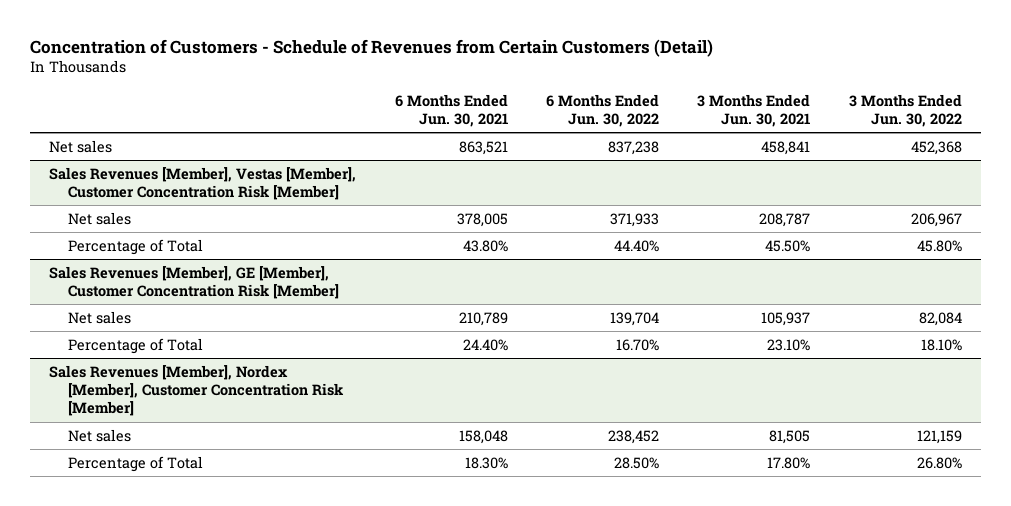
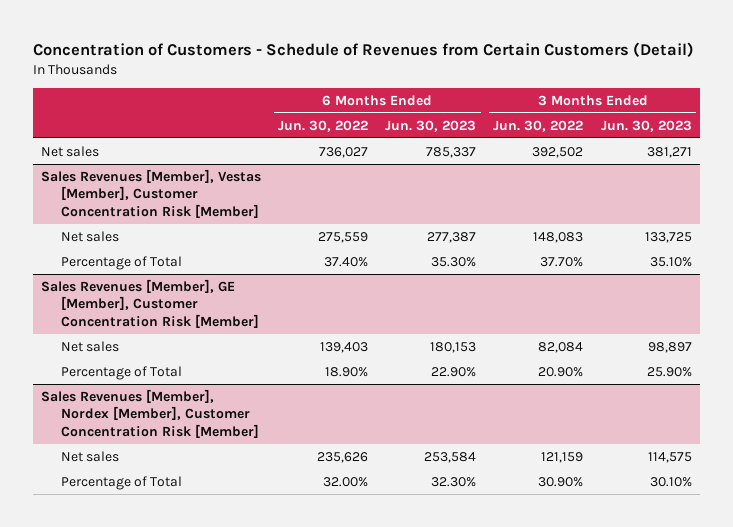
- | 6 Months Ended Jun. 30, 2021 | 6 Months Ended Jun. 30, 2022 | 3 Months Ended Jun. 30, 2021 | 3 Months Ended Jun. 30, 2022
+ | 6 Months Ended Jun. 30, 2022 | 6 Months Ended Jun. 30, 2023 | 3 Months Ended Jun. 30, 2022 | 3 Months Ended Jun. 30, 2023
- Net sales | 863,521 | 837,238 | 458,841 | 452,368
+ Net sales | 736,027 | 785,337 | 392,502 | 381,271
@ Sales Revenues [Member], Vestas [Member], Customer Concentration Risk [Member]
- Net sales | 378,005 | 371,933 | 208,787 | 206,967
- Percentage of Total | 43.80% | 44.40% | 45.50% | 45.80%
+ Net sales | 275,559 | 277,387 | 148,083 | 133,725
+ Percentage of Total | 37.40% | 35.30% | 37.70% | 35.10%
@ Sales Revenues [Member], GE [Member], Customer Concentration Risk [Member]
- Net sales | 210,789 | 139,704 | 105,937 | 82,084
- Percentage of Total | 24.40% | 16.70% | 23.10% | 18.10%
+ Net sales | 139,403 | 180,153 | 82,084 | 98,897
+ Percentage of Total | 18.90% | 22.90% | 20.90% | 25.90%
@ Sales Revenues [Member], Nordex [Member], Customer Concentration Risk [Member]
- Net sales | 158,048 | 238,452 | 81,505 | 121,159
- Percentage of Total | 18.30% | 28.50% | 17.80% | 26.80%
+ Net sales | 235,626 | 253,584 | 121,159 | 114,575
+ Percentage of Total | 32.00% | 32.30% | 30.90% | 30.10%

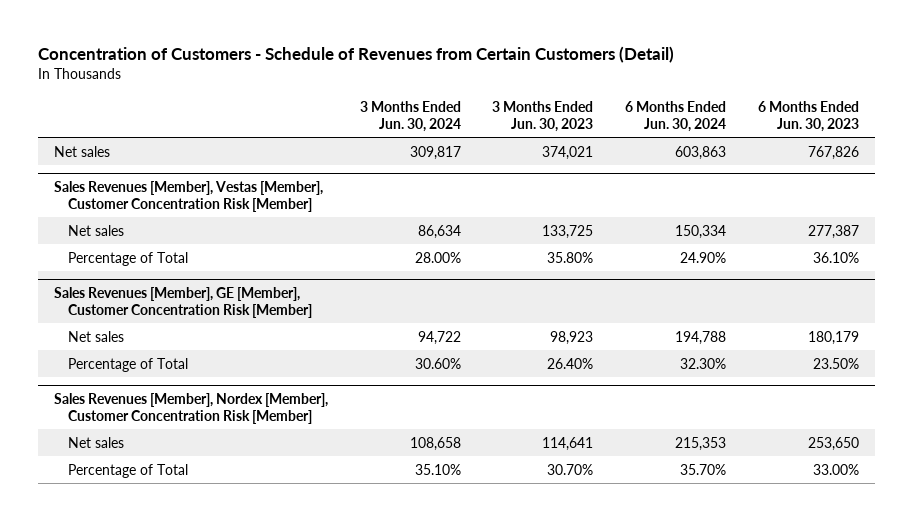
- | 6 Months Ended Jun. 30, 2022 | 6 Months Ended Jun. 30, 2023 | 3 Months Ended Jun. 30, 2022 | 3 Months Ended Jun. 30, 2023
+ | 3 Months Ended Jun. 30, 2024 | 3 Months Ended Jun. 30, 2023 | 6 Months Ended Jun. 30, 2024 | 6 Months Ended Jun. 30, 2023
- Net sales | 736,027 | 785,337 | 392,502 | 381,271
+ Net sales | 309,817 | 374,021 | 603,863 | 767,826
@ Sales Revenues [Member], Vestas [Member], Customer Concentration Risk [Member]
- Percentage of Total | 37.40% | 35.30% | 37.70% | 35.10%
+ Percentage of Total | 28.00% | 35.80% | 24.90% | 36.10%
@ Sales Revenues [Member], GE [Member], Customer Concentration Risk [Member]
- Net sales | 139,403 | 180,153 | 82,084 | 98,897
- Percentage of Total | 18.90% | 22.90% | 20.90% | 25.90%
+ Net sales | 94,722 | 98,923 | 194,788 | 180,179
+ Percentage of Total | 30.60% | 26.40% | 32.30% | 23.50%
@ Sales Revenues [Member], Nordex [Member], Customer Concentration Risk [Member]
- Net sales | 235,626 | 253,584 | 121,159 | 114,575
- Percentage of Total | 32.00% | 32.30% | 30.90% | 30.10%
+ Net sales | 108,658 | 114,641 | 215,353 | 253,650
+ Percentage of Total | 35.10% | 30.70% | 35.70% | 33.00%

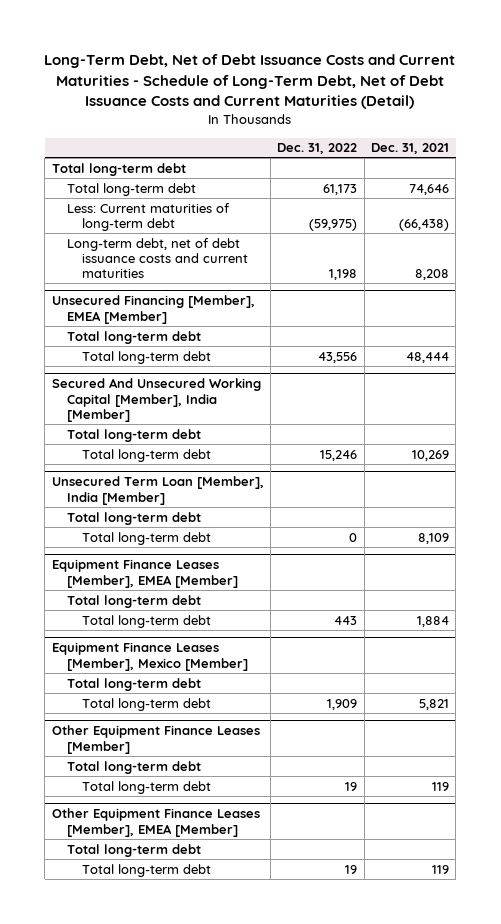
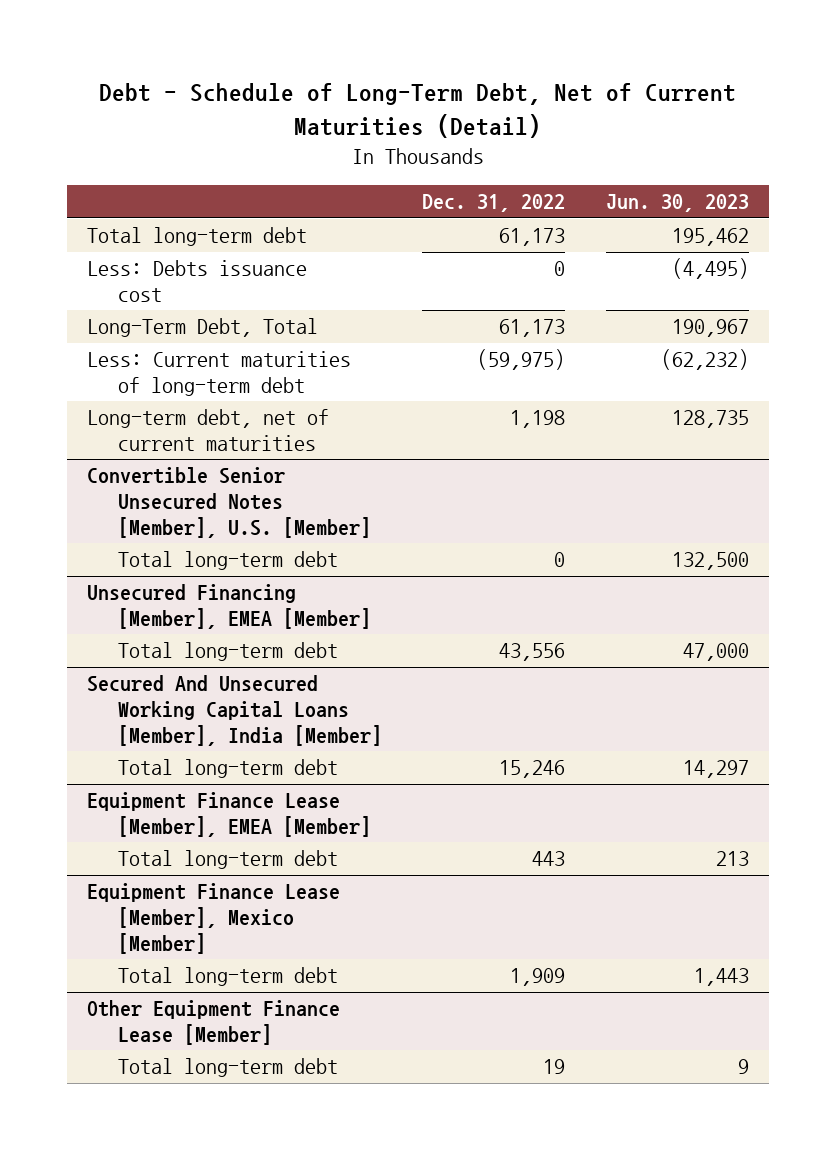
- Long-Term Debt, Net of Debt Issuance Costs and Current Maturities - Schedule of Long-Term Debt, Net of Debt Issuance Costs and Current Maturities (Detail)
+ Debt - Schedule of Long-Term Debt, Net of Current Maturities (Detail)
- | Dec. 31, 2022 | Dec. 31, 2021
+ | Dec. 31, 2022 | Jun. 30, 2023
- Total long-term debt
+ Less: Debts issuance cost | 0 | (4,495)
+ Long-Term Debt, Total | 61,173 | 190,967
- Long-term debt, net of debt issuance costs and current maturities | 1,198 | 8,208
+ Long-term debt, net of current maturities | 1,198 | 128,735
+ Convertible Senior Unsecured Notes [Member], U.S. [Member]
+ Total long-term debt | 0 | 132,500
@ Unsecured Financing [Member], EMEA [Member]
- Total long-term debt
- Secured And Unsecured Working Capital [Member], India [Member]
- Total long-term debt
+ Secured And Unsecured Working Capital Loans [Member], India [Member]
- Unsecured Term Loan [Member], India [Member]
- Total long-term debt
- Total long-term debt | 0 | 8,109
- Equipment Finance Leases [Member], EMEA [Member]
- Total long-term debt
+ Equipment Finance Lease [Member], EMEA [Member]
- Equipment Finance Leases [Member], Mexico [Member]
- Total long-term debt
+ Equipment Finance Lease [Member], Mexico [Member]
- Other Equipment Finance Leases [Member]
- Total long-term debt
- Total long-term debt | 19 | 119
- Other Equipment Finance Leases [Member], EMEA [Member]
- Total long-term debt
+ Other Equipment Finance Lease [Member]

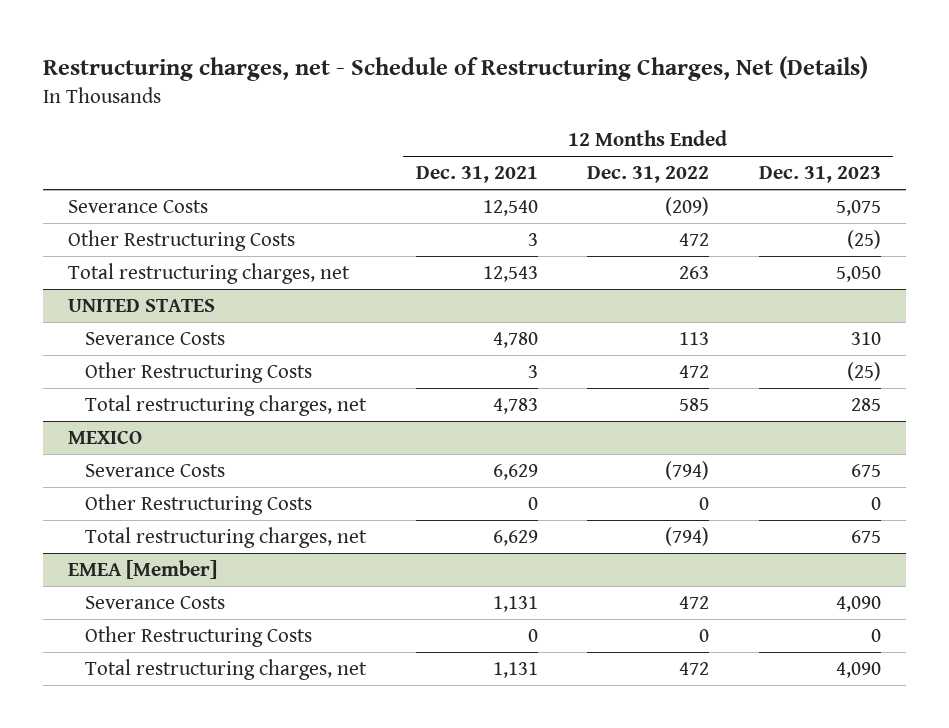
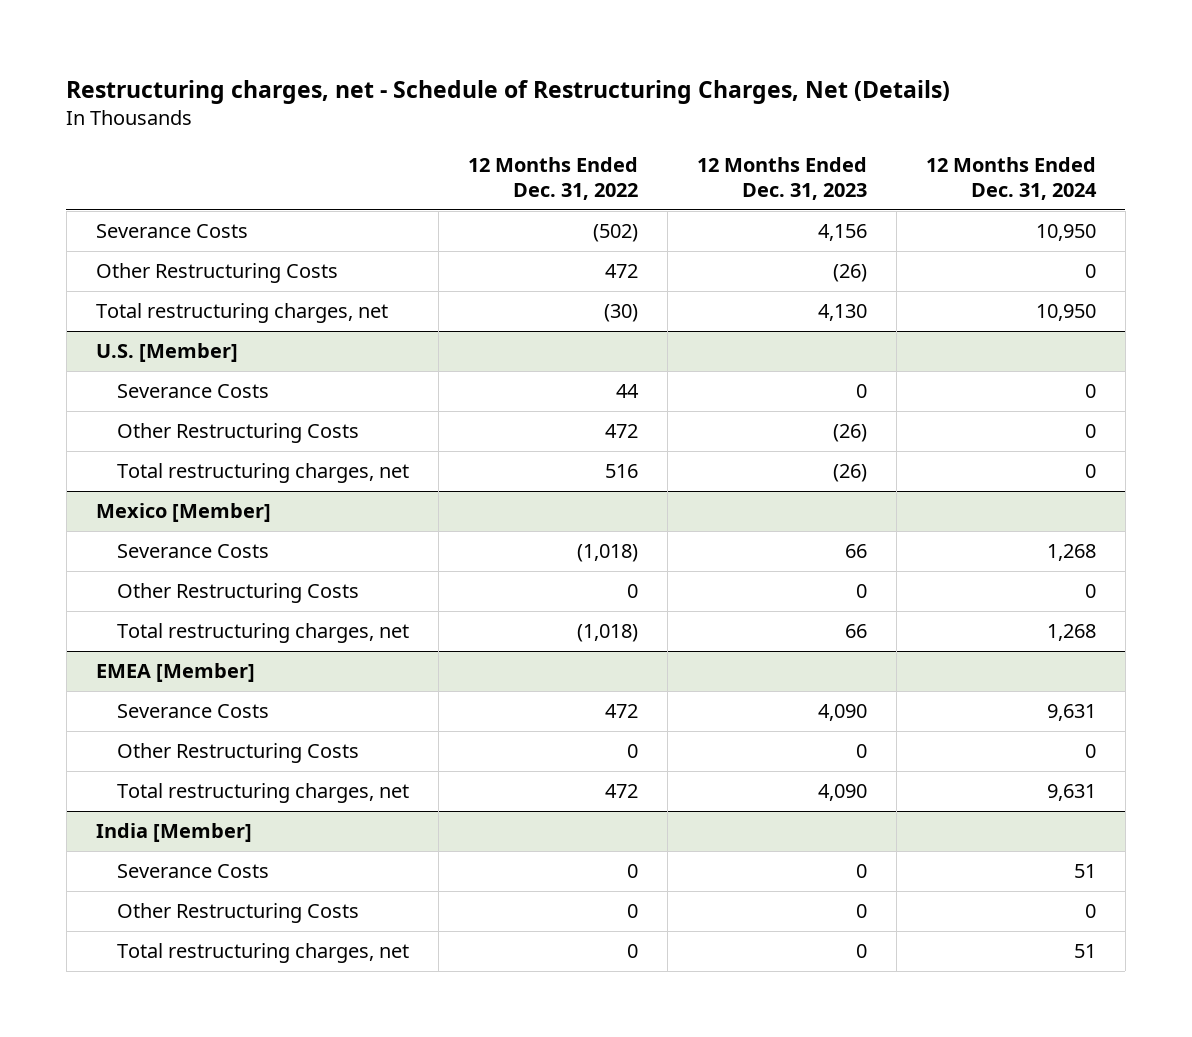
- | 12 Months Ended Dec. 31, 2021 | 12 Months Ended Dec. 31, 2022 | 12 Months Ended Dec. 31, 2023
+ | 12 Months Ended Dec. 31, 2022 | 12 Months Ended Dec. 31, 2023 | 12 Months Ended Dec. 31, 2024
- Severance Costs | 12,540 | (209) | 5,075
- Other Restructuring Costs | 3 | 472 | (25)
- Total restructuring charges, net | 12,543 | 263 | 5,050
- UNITED STATES
- Severance Costs | 4,780 | 113 | 310
- Other Restructuring Costs | 3 | 472 | (25)
- Total restructuring charges, net | 4,783 | 585 | 285
- MEXICO
- Severance Costs | 6,629 | (794) | 675
+ Severance Costs | (502) | 4,156 | 10,950
+ Other Restructuring Costs | 472 | (26) | 0
+ Total restructuring charges, net | (30) | 4,130 | 10,950
+ U.S. [Member]
+ Severance Costs | 44 | 0 | 0
+ Other Restructuring Costs | 472 | (26) | 0
+ Total restructuring charges, net | 516 | (26) | 0
+ Mexico [Member]
+ Severance Costs | (1,018) | 66 | 1,268
- Total restructuring charges, net | 6,629 | (794) | 675
+ Total restructuring charges, net | (1,018) | 66 | 1,268
+ India [Member]
+ Severance Costs | 0 | 0 | 51
+ Other Restructuring Costs | 0 | 0 | 0
+ Total restructuring charges, net | 0 | 0 | 51

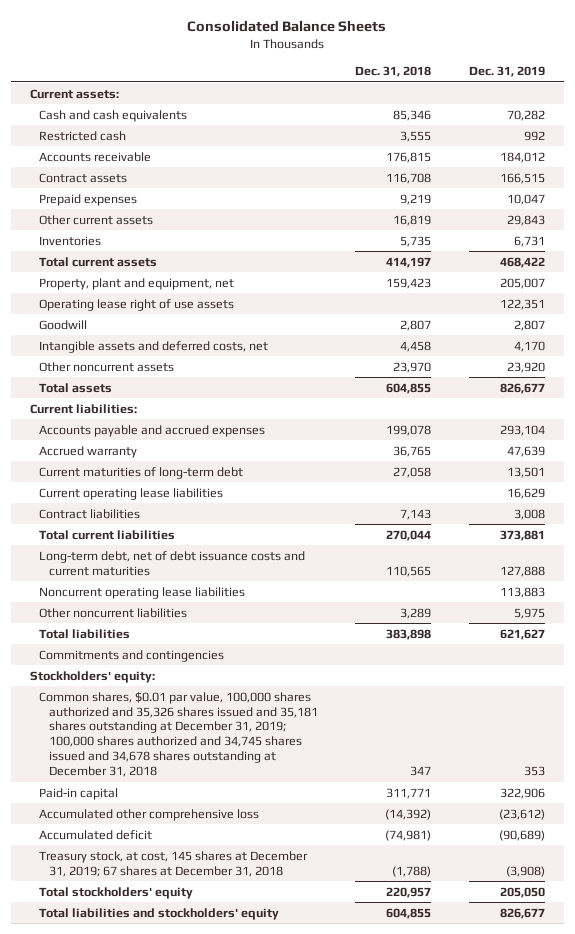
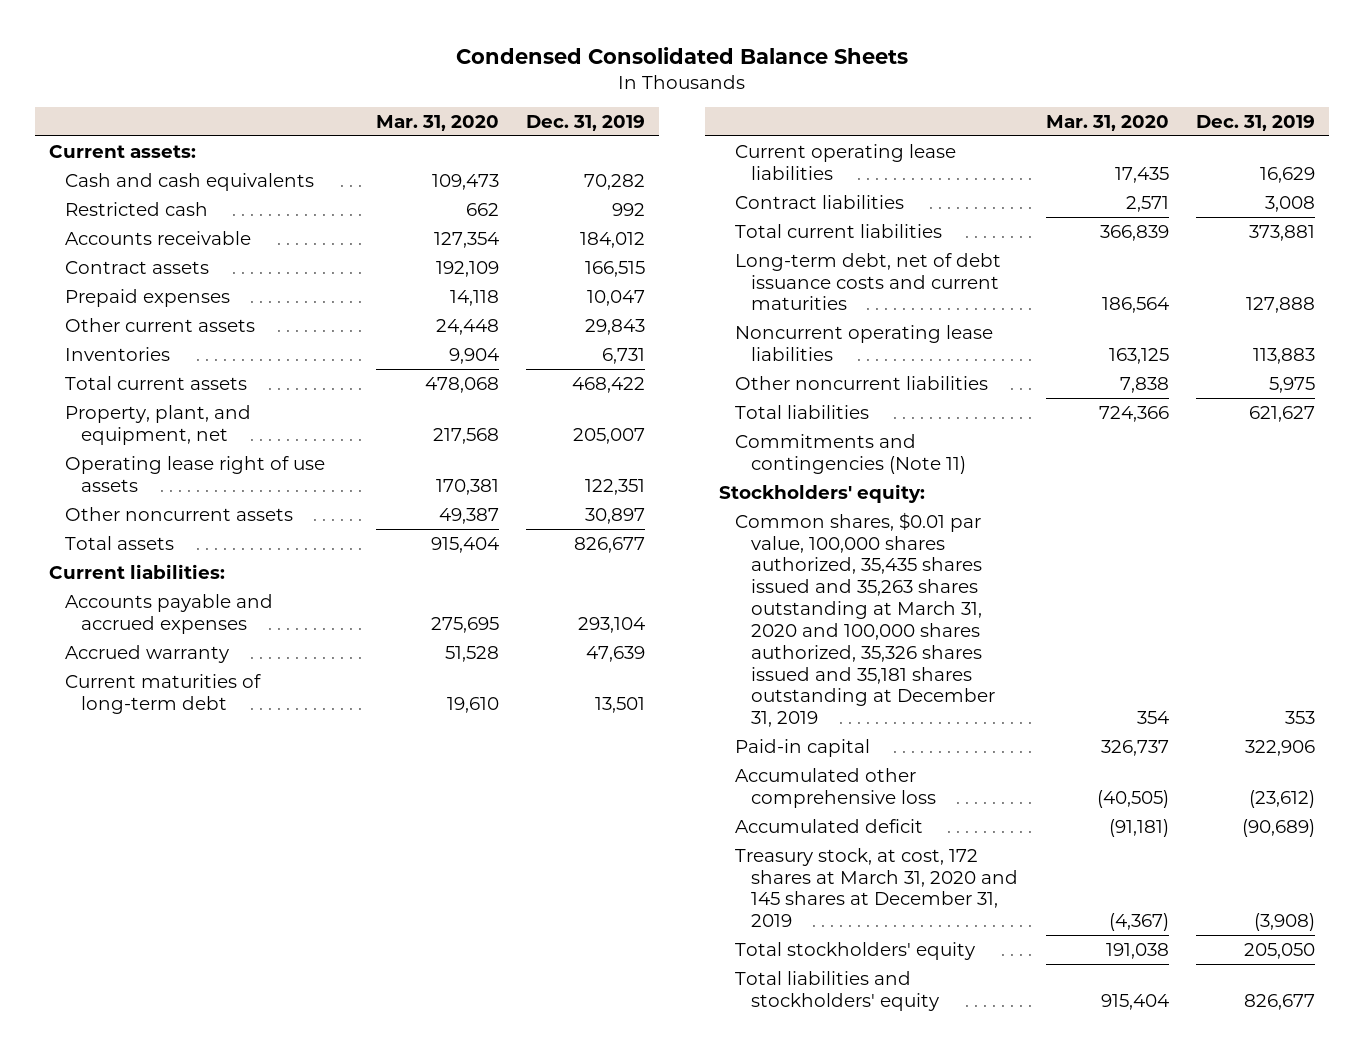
- Consolidated Balance Sheets
+ Condensed Consolidated Balance Sheets
- | Dec. 31, 2018 | Dec. 31, 2019
+ | Mar. 31, 2020 | Dec. 31, 2019
- Property, plant and equipment, net | 159,423 | 205,007
+ Property, plant, and equipment, net | 217,568 | 205,007
- Goodwill | 2,807 | 2,807
- Intangible assets and deferred costs, net | 4,458 | 4,170
- Other noncurrent assets | 23,970 | 23,920
+ Other noncurrent assets | 49,387 | 30,897
- Commitments and contingencies
+ Commitments and contingencies (Note 11)
- Common shares, $0.01 par value, 100,000 shares authorized and 35,326 shares issued and 35,181 shares outstanding at December 31, 2019; 100,000 shares authorized and 34,745 shares issued and 34,678 shares outstanding at December 31, 2018 | 347 | 353
+ Common shares, $0.01 par value, 100,000 shares authorized, 35,435 shares issued and 35,263 shares outstanding at March 31, 2020 and 100,000 shares authorized, 35,326 shares issued and 35,181 shares outstanding at December 31, 2019 | 354 | 353
- Treasury stock, at cost, 145 shares at December 31, 2019; 67 shares at December 31, 2018 | (1,788) | (3,908)
+ Treasury stock, at cost, 172 shares at March 31, 2020 and 145 shares at December 31, 2019 | (4,367) | (3,908)

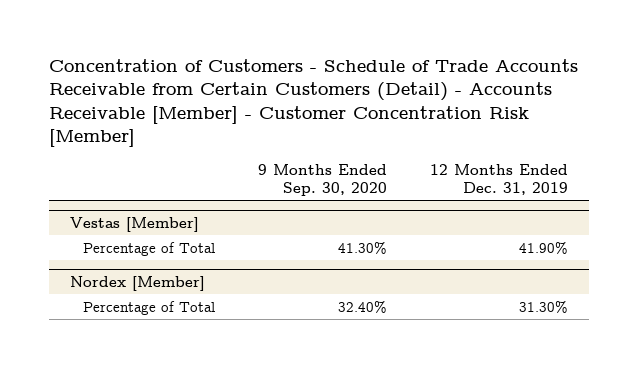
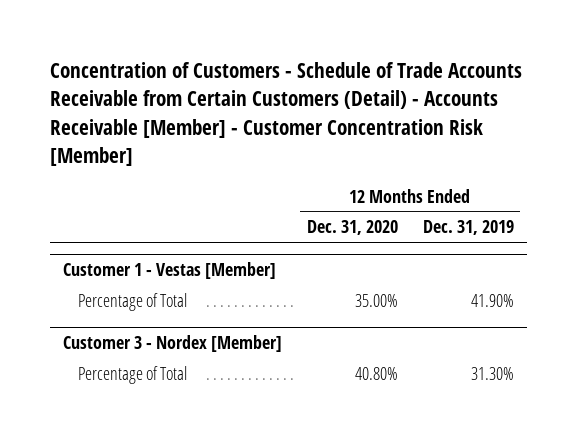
- | 9 Months Ended Sep. 30, 2020 | 12 Months Ended Dec. 31, 2019
+ | 12 Months Ended Dec. 31, 2020 | 12 Months Ended Dec. 31, 2019
- Vestas [Member]
+ Customer 1 - Vestas [Member]
- Nordex [Member]
+ Customer 3 - Nordex [Member]

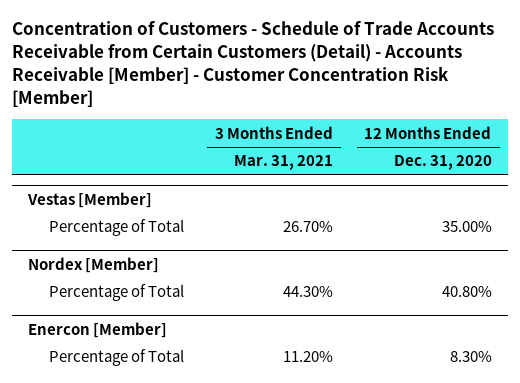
- | 12 Months Ended Dec. 31, 2020 | 12 Months Ended Dec. 31, 2019
+ | 3 Months Ended Mar. 31, 2021 | 12 Months Ended Dec. 31, 2020
- Customer 1 - Vestas [Member]
+ Vestas [Member]
- Customer 3 - Nordex [Member]
+ Nordex [Member]
+ Enercon [Member]
+ Percentage of Total | 11.20% | 8.30%

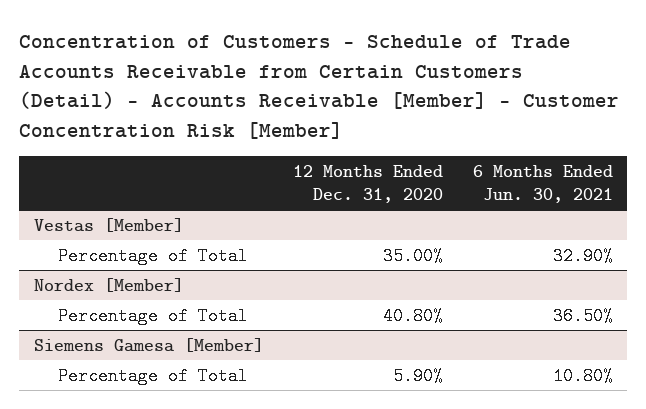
- | 3 Months Ended Mar. 31, 2021 | 12 Months Ended Dec. 31, 2020
+ | 12 Months Ended Dec. 31, 2020 | 6 Months Ended Jun. 30, 2021
- Enercon [Member]
- Percentage of Total | 11.20% | 8.30%
+ Siemens Gamesa [Member]
+ Percentage of Total | 5.90% | 10.80%

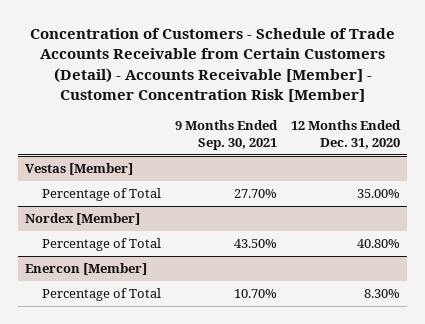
- | 12 Months Ended Dec. 31, 2020 | 6 Months Ended Jun. 30, 2021
+ | 9 Months Ended Sep. 30, 2021 | 12 Months Ended Dec. 31, 2020
- Siemens Gamesa [Member]
- Percentage of Total | 5.90% | 10.80%
+ Enercon [Member]
+ Percentage of Total | 10.70% | 8.30%

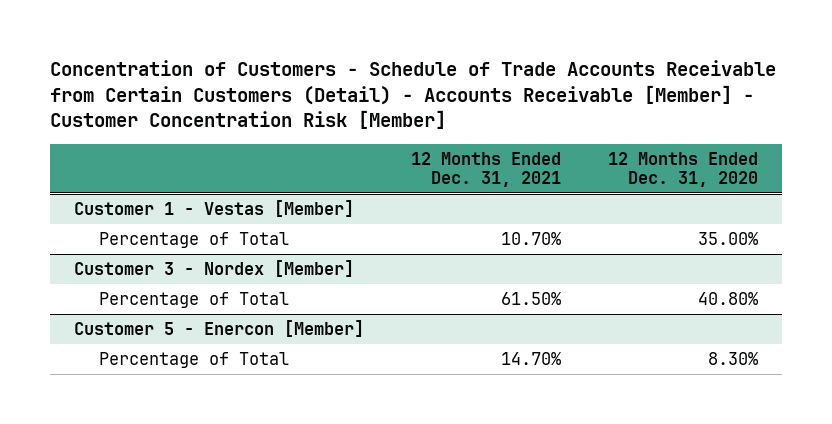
- | 9 Months Ended Sep. 30, 2021 | 12 Months Ended Dec. 31, 2020
+ | 12 Months Ended Dec. 31, 2021 | 12 Months Ended Dec. 31, 2020
- Vestas [Member]
+ Customer 1 - Vestas [Member]
- Nordex [Member]
+ Customer 3 - Nordex [Member]
- Enercon [Member]
+ Customer 5 - Enercon [Member]

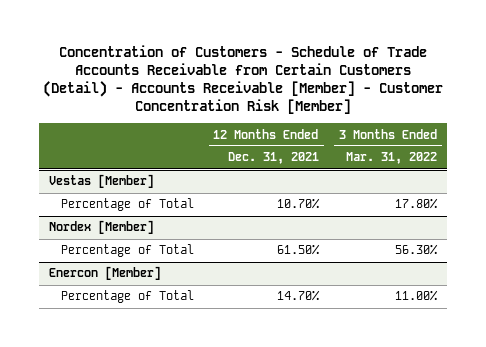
- | 12 Months Ended Dec. 31, 2021 | 12 Months Ended Dec. 31, 2020
+ | 12 Months Ended Dec. 31, 2021 | 3 Months Ended Mar. 31, 2022
- Customer 1 - Vestas [Member]
+ Vestas [Member]
- Customer 3 - Nordex [Member]
+ Nordex [Member]
- Customer 5 - Enercon [Member]
+ Enercon [Member]

